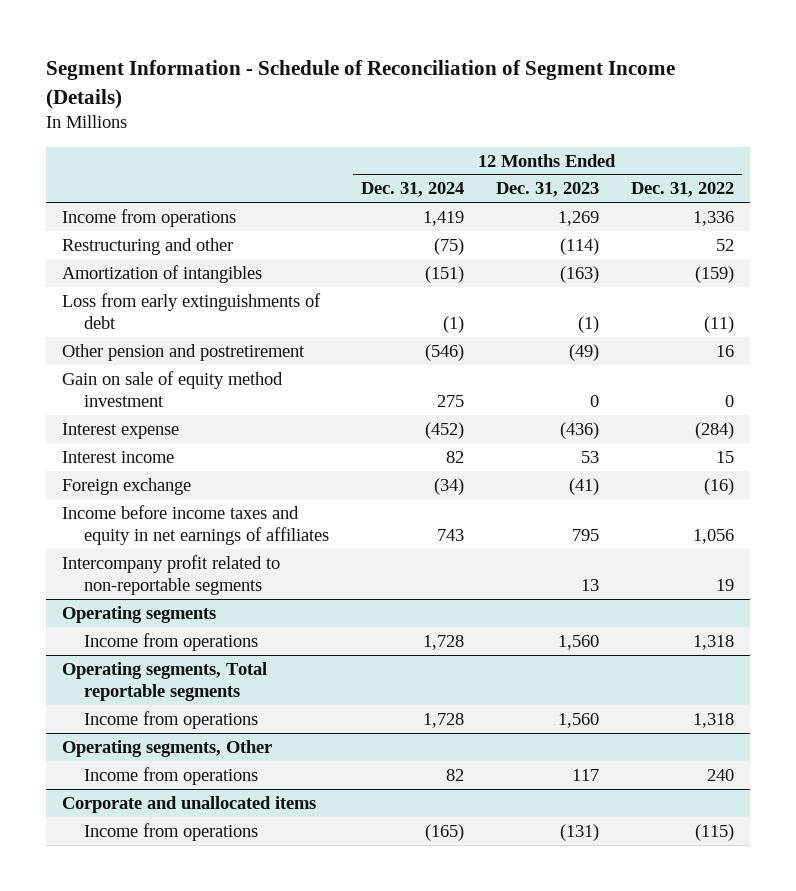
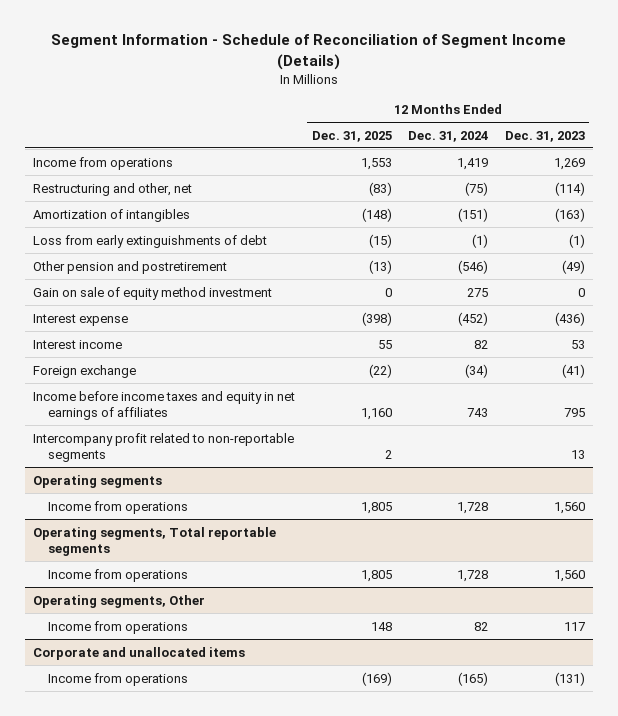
- | 12 Months Ended Dec. 31, 2024 | 12 Months Ended Dec. 31, 2023 | 12 Months Ended Dec. 31, 2022
+ | 12 Months Ended Dec. 31, 2025 | 12 Months Ended Dec. 31, 2024 | 12 Months Ended Dec. 31, 2023
- Restructuring and other | (75) | (114) | 52
+ Restructuring and other, net | (83) | (75) | (114)

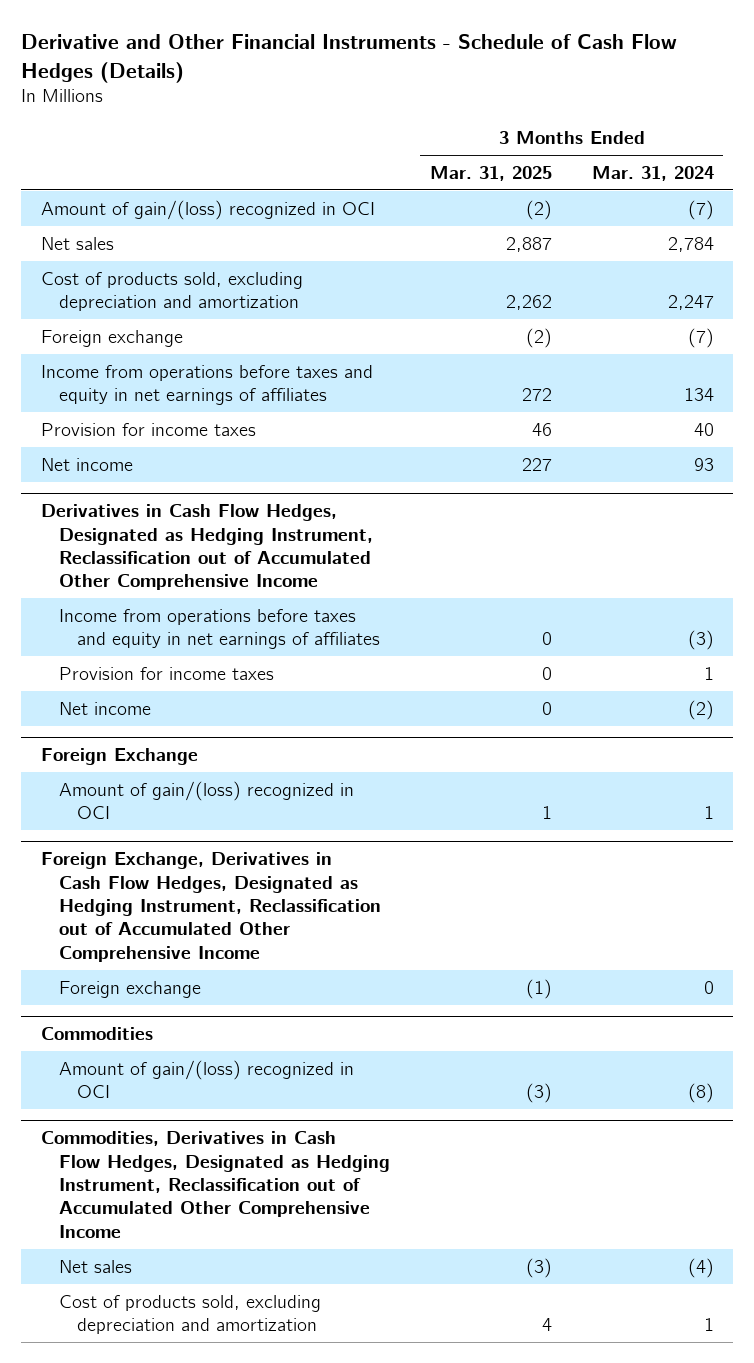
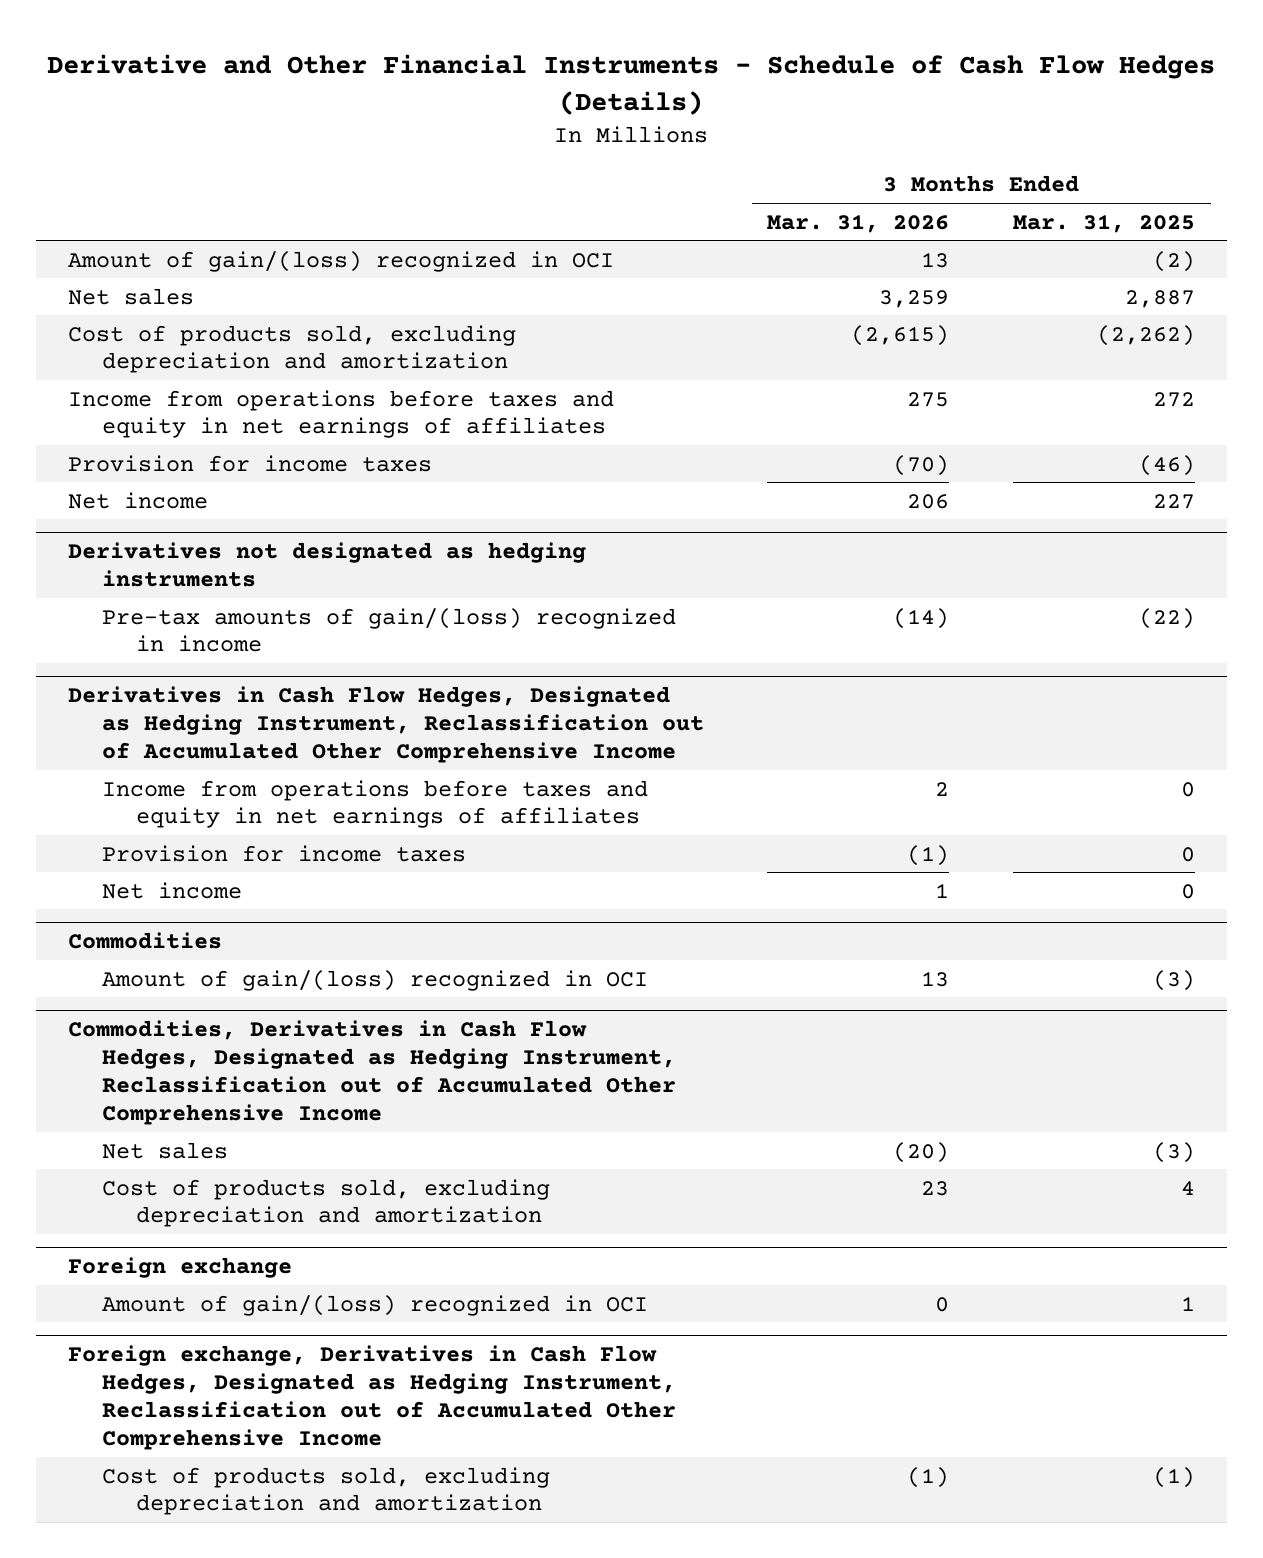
- | 3 Months Ended Mar. 31, 2025 | 3 Months Ended Mar. 31, 2024
+ | 3 Months Ended Mar. 31, 2026 | 3 Months Ended Mar. 31, 2025
- Cost of products sold, excluding depreciation and amortization | 2,262 | 2,247
- Foreign exchange | (2) | (7)
+ Cost of products sold, excluding depreciation and amortization | (2,615) | (2,262)
- Provision for income taxes | 46 | 40
+ Provision for income taxes | (70) | (46)
+ Derivatives not designated as hedging instruments
+ Pre-tax amounts of gain/(loss) recognized in income | (14) | (22)
- Foreign Exchange
- Amount of gain/(loss) recognized in OCI | 1 | 1
- Foreign Exchange, Derivatives in Cash Flow Hedges, Designated as Hedging Instrument, Reclassification out of Accumulated Other Comprehensive Income
- Foreign exchange | (1) | 0
+ Foreign exchange
+ Amount of gain/(loss) recognized in OCI | 0 | 1
+ Foreign exchange, Derivatives in Cash Flow Hedges, Designated as Hedging Instrument, Reclassification out of Accumulated Other Comprehensive Income
+ Cost of products sold, excluding depreciation and amortization | (1) | (1)

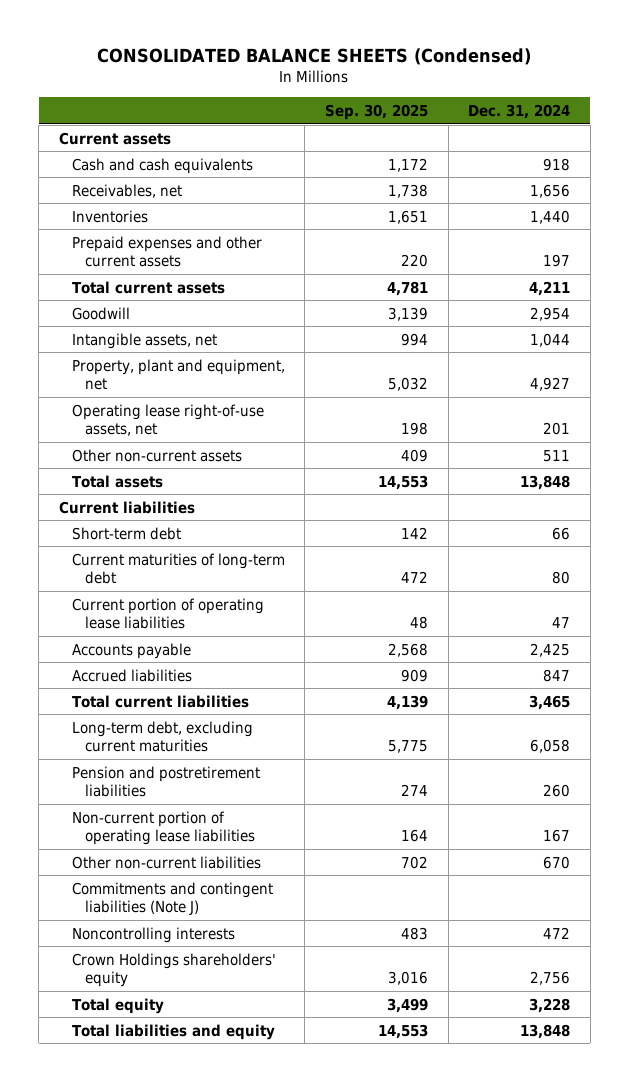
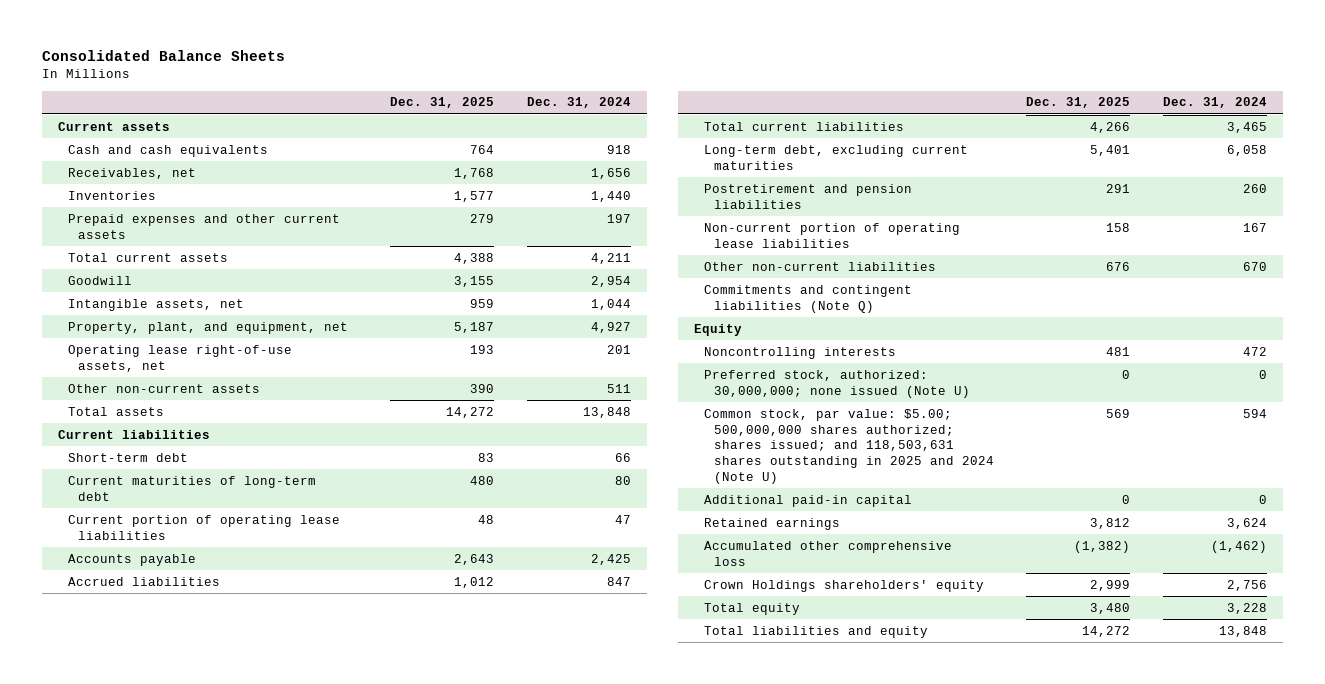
- CONSOLIDATED BALANCE SHEETS (Condensed)
+ Consolidated Balance Sheets
- | Sep. 30, 2025 | Dec. 31, 2024
+ | Dec. 31, 2025 | Dec. 31, 2024
- Property, plant and equipment, net | 5,032 | 4,927
+ Property, plant, and equipment, net | 5,187 | 4,927
- Pension and postretirement liabilities | 274 | 260
+ Postretirement and pension liabilities | 291 | 260
- Commitments and contingent liabilities (Note J)
+ Commitments and contingent liabilities (Note Q)
+ Equity
+ Preferred stock, authorized: 30,000,000; none issued (Note U) | 0 | 0
+ Common stock, par value: $5.00; 500,000,000 shares authorized; shares issued; and 118,503,631 shares outstanding in 2025 and 2024 (Note U) | 569 | 594
+ Additional paid-in capital | 0 | 0
+ Retained earnings | 3,812 | 3,624
+ Accumulated other comprehensive loss | (1,382) | (1,462)

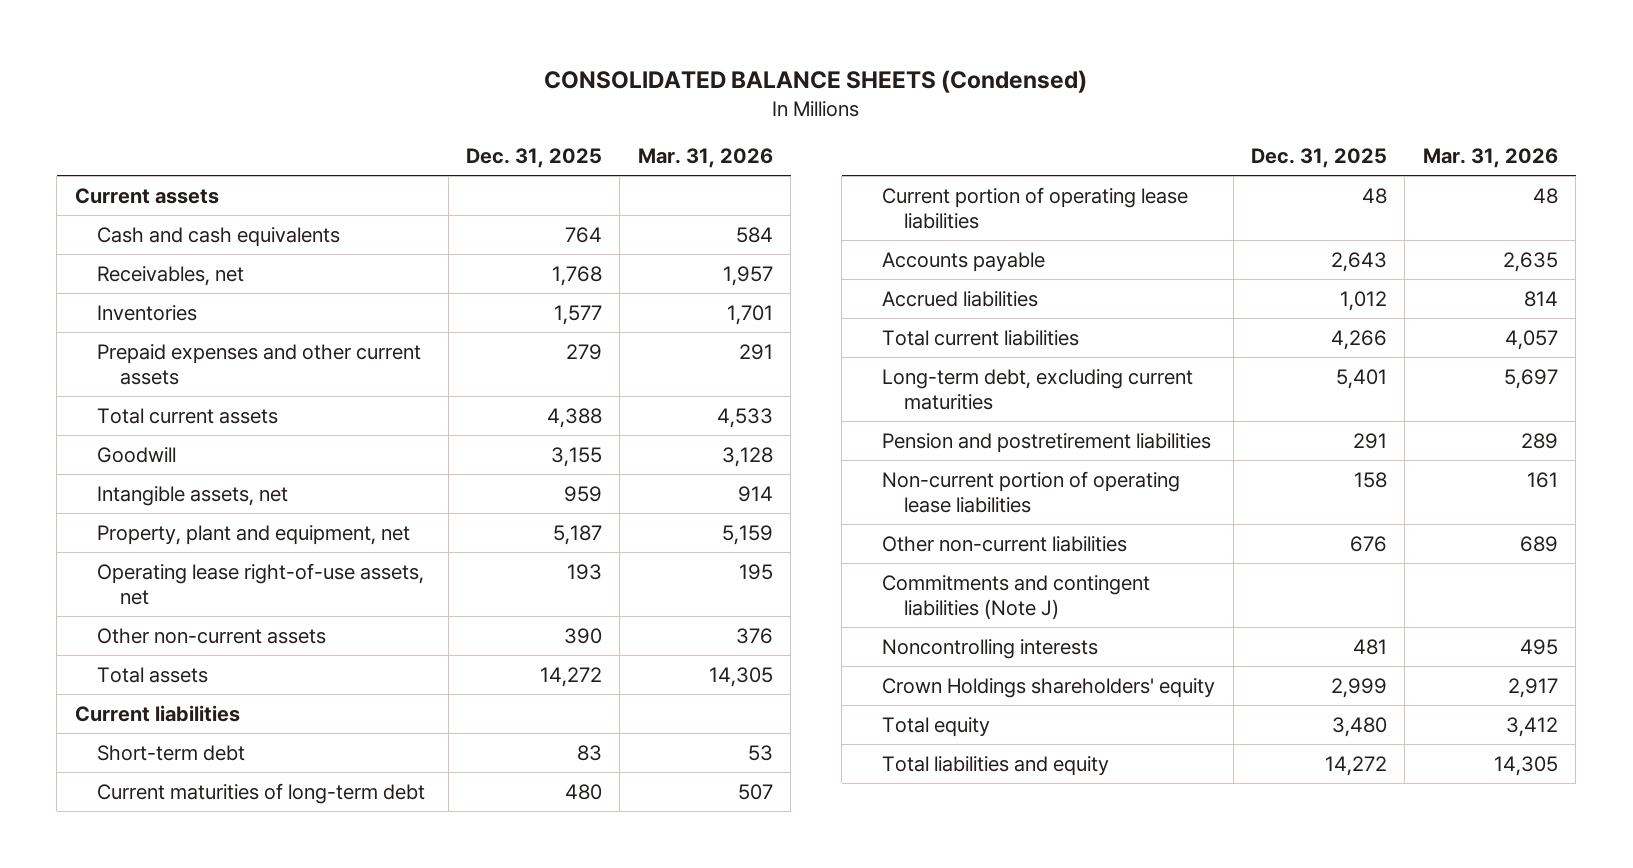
- Consolidated Balance Sheets
+ CONSOLIDATED BALANCE SHEETS (Condensed)
- | Dec. 31, 2025 | Dec. 31, 2024
+ | Dec. 31, 2025 | Mar. 31, 2026
- Property, plant, and equipment, net | 5,187 | 4,927
+ Property, plant and equipment, net | 5,187 | 5,159
- Postretirement and pension liabilities | 291 | 260
+ Pension and postretirement liabilities | 291 | 289
- Commitments and contingent liabilities (Note Q)
- Equity
+ Commitments and contingent liabilities (Note J)
- Preferred stock, authorized: 30,000,000; none issued (Note U) | 0 | 0
- Common stock, par value: $5.00; 500,000,000 shares authorized; shares issued; and 118,503,631 shares outstanding in 2025 and 2024 (Note U) | 569 | 594
- Additional paid-in capital | 0 | 0
- Retained earnings | 3,812 | 3,624
- Accumulated other comprehensive loss | (1,382) | (1,462)

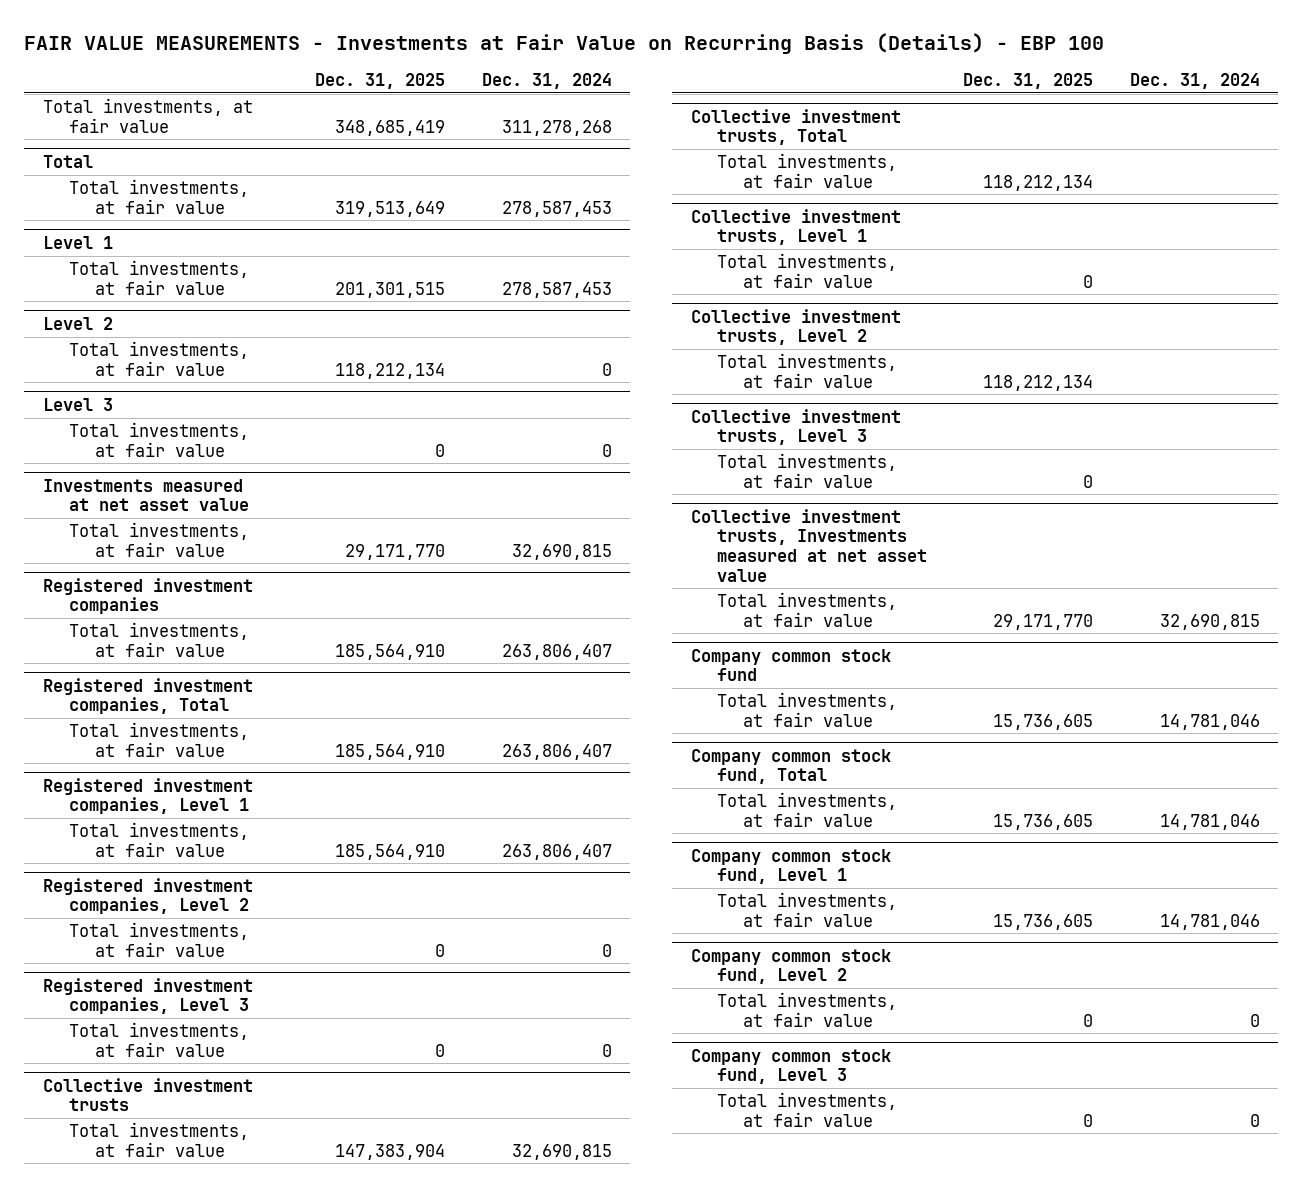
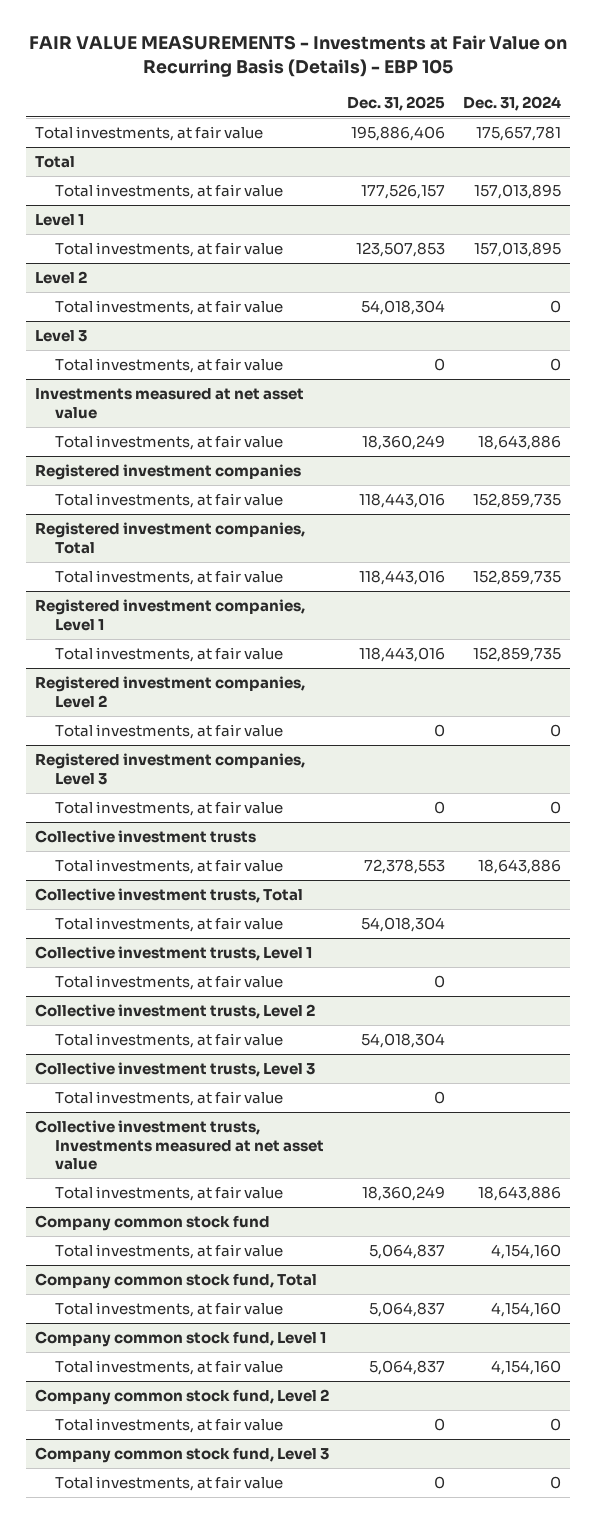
- FAIR VALUE MEASUREMENTS - Investments at Fair Value on Recurring Basis (Details) - EBP 100
+ FAIR VALUE MEASUREMENTS - Investments at Fair Value on Recurring Basis (Details) - EBP 105
- Total investments, at fair value | 348,685,419 | 311,278,268
+ Total investments, at fair value | 195,886,406 | 175,657,781
@ Total
- Total investments, at fair value | 319,513,649 | 278,587,453
+ Total investments, at fair value | 177,526,157 | 157,013,895
@ Level 1
- Total investments, at fair value | 201,301,515 | 278,587,453
+ Total investments, at fair value | 123,507,853 | 157,013,895
@ Level 2
- Total investments, at fair value | 118,212,134 | 0
+ Total investments, at fair value | 54,018,304 | 0
@ Investments measured at net asset value
- Total investments, at fair value | 29,171,770 | 32,690,815
+ Total investments, at fair value | 18,360,249 | 18,643,886
@ Registered investment companies
- Total investments, at fair value | 185,564,910 | 263,806,407
+ Total investments, at fair value | 118,443,016 | 152,859,735
@ Registered investment companies, Total
- Total investments, at fair value | 185,564,910 | 263,806,407
+ Total investments, at fair value | 118,443,016 | 152,859,735
@ Registered investment companies, Level 1
- Total investments, at fair value | 185,564,910 | 263,806,407
+ Total investments, at fair value | 118,443,016 | 152,859,735
@ Collective investment trusts
- Total investments, at fair value | 147,383,904 | 32,690,815
+ Total investments, at fair value | 72,378,553 | 18,643,886
@ Collective investment trusts, Total
- Total investments, at fair value | 118,212,134 |
+ Total investments, at fair value | 54,018,304 |
@ Collective investment trusts, Level 2
- Total investments, at fair value | 118,212,134 |
+ Total investments, at fair value | 54,018,304 |
@ Collective investment trusts, Investments measured at net asset value
- Total investments, at fair value | 29,171,770 | 32,690,815
+ Total investments, at fair value | 18,360,249 | 18,643,886
@ Company common stock fund
- Total investments, at fair value | 15,736,605 | 14,781,046
+ Total investments, at fair value | 5,064,837 | 4,154,160
@ Company common stock fund, Total
- Total investments, at fair value | 15,736,605 | 14,781,046
+ Total investments, at fair value | 5,064,837 | 4,154,160
@ Company common stock fund, Level 1
- Total investments, at fair value | 15,736,605 | 14,781,046
+ Total investments, at fair value | 5,064,837 | 4,154,160

